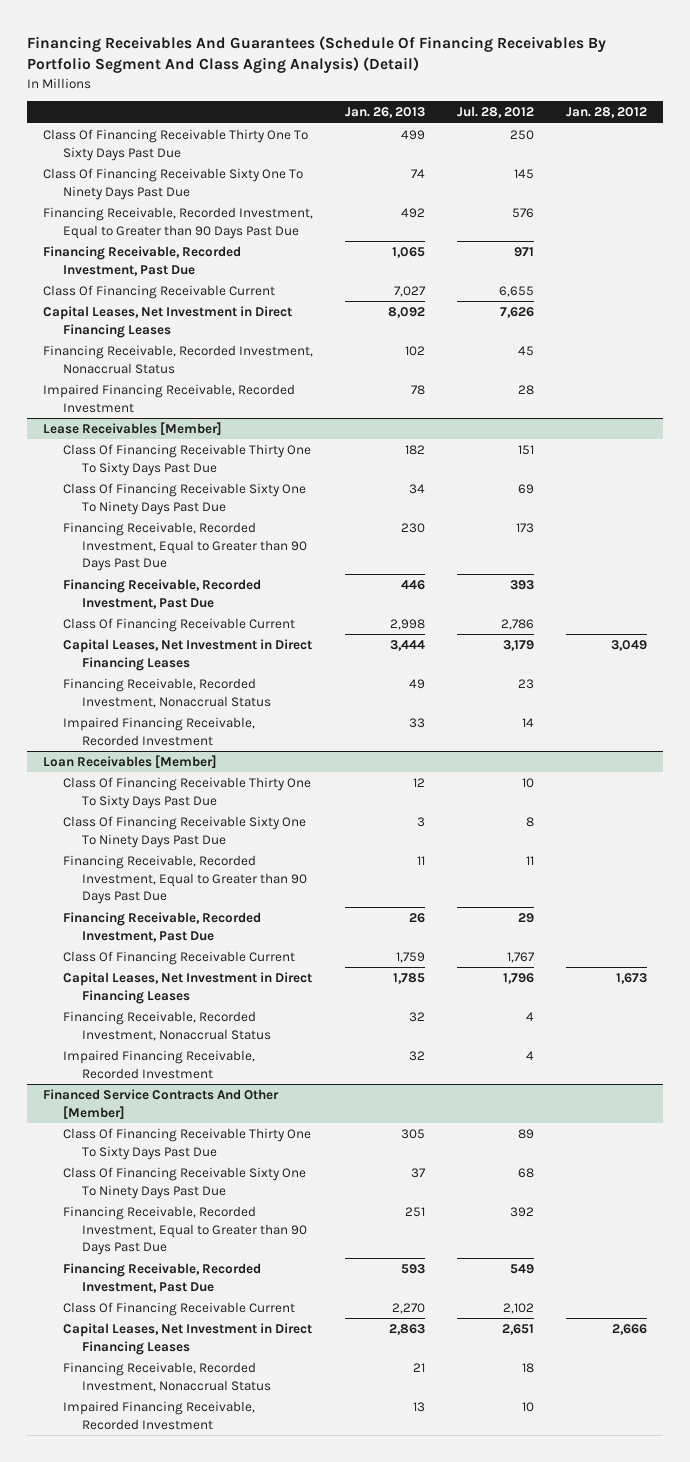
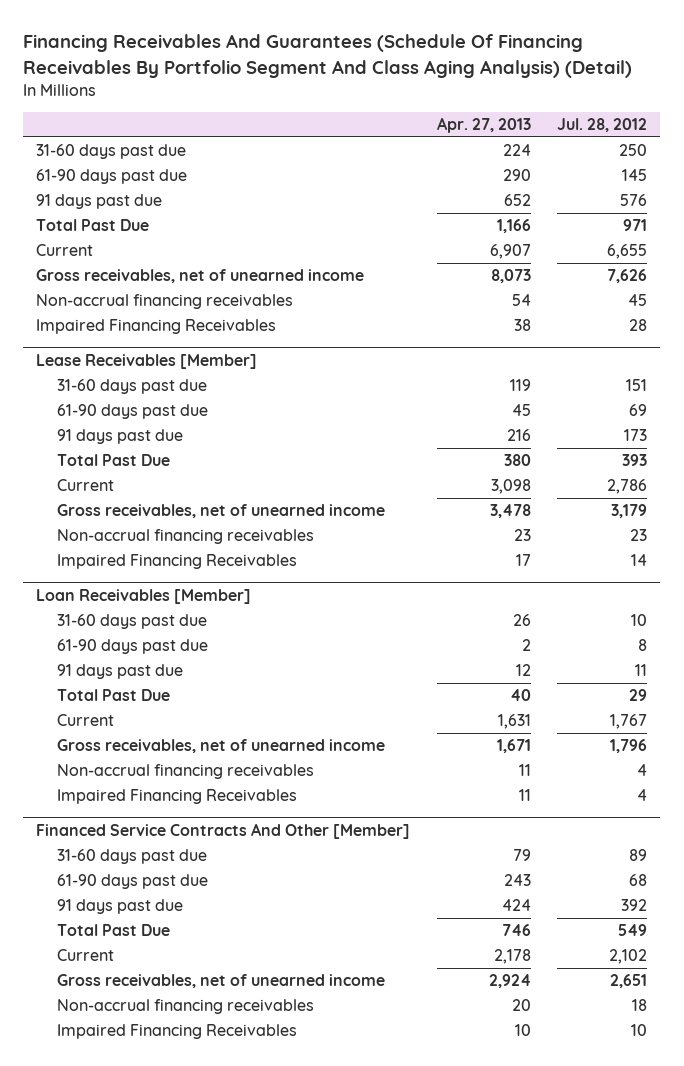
- | Jan. 26, 2013 | Jul. 28, 2012 | Jan. 28, 2012
+ | Apr. 27, 2013 | Jul. 28, 2012
- Class Of Financing Receivable Thirty One To Sixty Days Past Due | 499 | 250 |
- Class Of Financing Receivable Sixty One To Ninety Days Past Due | 74 | 145 |
- Financing Receivable, Recorded Investment, Equal to Greater than 90 Days Past Due | 492 | 576 |
- Financing Receivable, Recorded Investment, Past Due | 1,065 | 971 |
- Class Of Financing Receivable Current | 7,027 | 6,655 |
- Capital Leases, Net Investment in Direct Financing Leases | 8,092 | 7,626 |
- Financing Receivable, Recorded Investment, Nonaccrual Status | 102 | 45 |
- Impaired Financing Receivable, Recorded Investment | 78 | 28 |
+ 31-60 days past due | 224 | 250
+ 61-90 days past due | 290 | 145
+ 91 days past due | 652 | 576
+ Total Past Due | 1,166 | 971
+ Current | 6,907 | 6,655
+ Gross receivables, net of unearned income | 8,073 | 7,626
+ Non-accrual financing receivables | 54 | 45
+ Impaired Financing Receivables | 38 | 28
@ Lease Receivables [Member]
- Class Of Financing Receivable Thirty One To Sixty Days Past Due | 182 | 151 |
- Class Of Financing Receivable Sixty One To Ninety Days Past Due | 34 | 69 |
- Financing Receivable, Recorded Investment, Equal to Greater than 90 Days Past Due | 230 | 173 |
- Financing Receivable, Recorded Investment, Past Due | 446 | 393 |
- Class Of Financing Receivable Current | 2,998 | 2,786 |
- Capital Leases, Net Investment in Direct Financing Leases | 3,444 | 3,179 | 3,049
- Financing Receivable, Recorded Investment, Nonaccrual Status | 49 | 23 |
- Impaired Financing Receivable, Recorded Investment | 33 | 14 |
+ 31-60 days past due | 119 | 151
+ 61-90 days past due | 45 | 69
+ 91 days past due | 216 | 173
+ Total Past Due | 380 | 393
+ Current | 3,098 | 2,786
+ Gross receivables, net of unearned income | 3,478 | 3,179
+ Non-accrual financing receivables | 23 | 23
+ Impaired Financing Receivables | 17 | 14
@ Loan Receivables [Member]
- Class Of Financing Receivable Thirty One To Sixty Days Past Due | 12 | 10 |
- Class Of Financing Receivable Sixty One To Ninety Days Past Due | 3 | 8 |
- Financing Receivable, Recorded Investment, Equal to Greater than 90 Days Past Due | 11 | 11 |
- Financing Receivable, Recorded Investment, Past Due | 26 | 29 |
- Class Of Financing Receivable Current | 1,759 | 1,767 |
- Capital Leases, Net Investment in Direct Financing Leases | 1,785 | 1,796 | 1,673
- Financing Receivable, Recorded Investment, Nonaccrual Status | 32 | 4 |
- Impaired Financing Receivable, Recorded Investment | 32 | 4 |
+ 31-60 days past due | 26 | 10
+ 61-90 days past due | 2 | 8
+ 91 days past due | 12 | 11
+ Total Past Due | 40 | 29
+ Current | 1,631 | 1,767
+ Gross receivables, net of unearned income | 1,671 | 1,796
+ Non-accrual financing receivables | 11 | 4
+ Impaired Financing Receivables | 11 | 4
@ Financed Service Contracts And Other [Member]
- Class Of Financing Receivable Thirty One To Sixty Days Past Due | 305 | 89 |
- Class Of Financing Receivable Sixty One To Ninety Days Past Due | 37 | 68 |
- Financing Receivable, Recorded Investment, Equal to Greater than 90 Days Past Due | 251 | 392 |
- Financing Receivable, Recorded Investment, Past Due | 593 | 549 |
- Class Of Financing Receivable Current | 2,270 | 2,102 |
- Capital Leases, Net Investment in Direct Financing Leases | 2,863 | 2,651 | 2,666
- Financing Receivable, Recorded Investment, Nonaccrual Status | 21 | 18 |
- Impaired Financing Receivable, Recorded Investment | 13 | 10 |
+ 31-60 days past due | 79 | 89
+ 61-90 days past due | 243 | 68
+ 91 days past due | 424 | 392
+ Total Past Due | 746 | 549
+ Current | 2,178 | 2,102
+ Gross receivables, net of unearned income | 2,924 | 2,651
+ Non-accrual financing receivables | 20 | 18
+ Impaired Financing Receivables | 10 | 10

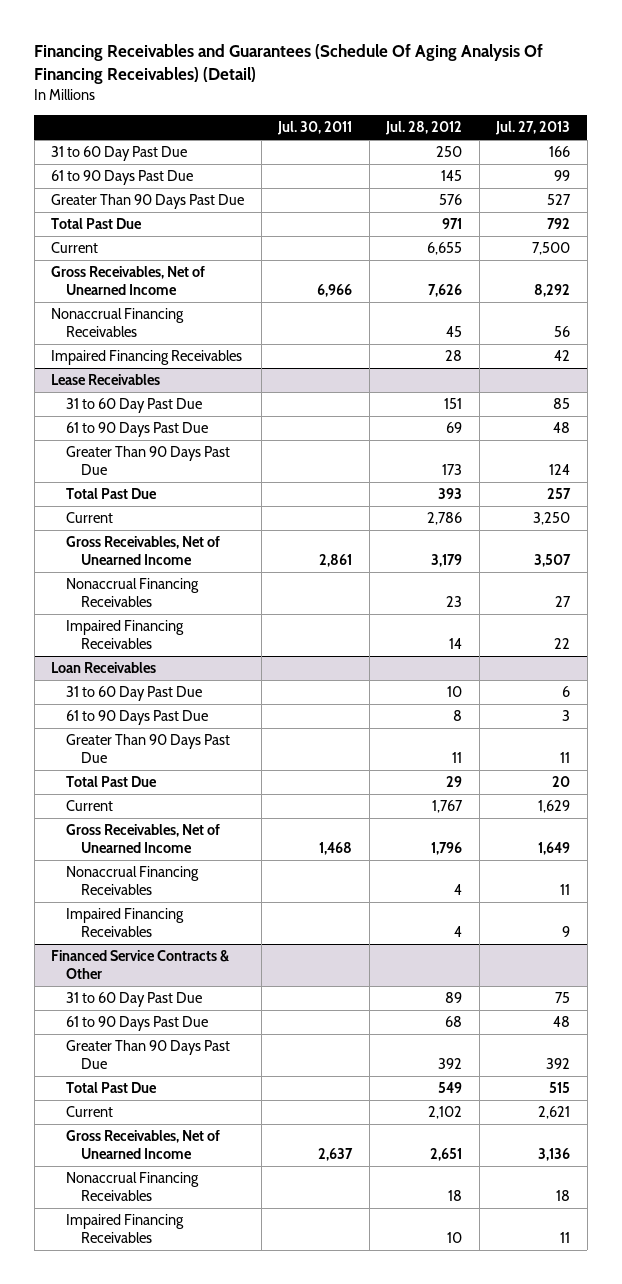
- Financing Receivables And Guarantees (Schedule Of Financing Receivables By Portfolio Segment And Class Aging Analysis) (Detail)
+ Financing Receivables and Guarantees (Schedule Of Aging Analysis Of Financing Receivables) (Detail)
- | Apr. 27, 2013 | Jul. 28, 2012
+ | Jul. 30, 2011 | Jul. 28, 2012 | Jul. 27, 2013
- 31-60 days past due | 224 | 250
- 61-90 days past due | 290 | 145
- 91 days past due | 652 | 576
+ 31 to 60 Day Past Due | | 250 | 166
+ 61 to 90 Days Past Due | | 145 | 99
+ Greater Than 90 Days Past Due | | 576 | 527
- Gross receivables, net of unearned income | 8,073 | 7,626
- Non-accrual financing receivables | 54 | 45
+ Gross Receivables, Net of Unearned Income | 6,966 | 7,626 | 8,292
+ Nonaccrual Financing Receivables | | 45 | 56
- Lease Receivables [Member]
- 31-60 days past due | 119 | 151
- 61-90 days past due | 45 | 69
- 91 days past due | 216 | 173
+ Lease Receivables
+ 31 to 60 Day Past Due | | 151 | 85
+ 61 to 90 Days Past Due | | 69 | 48
+ Greater Than 90 Days Past Due | | 173 | 124
- Gross receivables, net of unearned income | 3,478 | 3,179
- Non-accrual financing receivables | 23 | 23
+ Gross Receivables, Net of Unearned Income | 2,861 | 3,179 | 3,507
+ Nonaccrual Financing Receivables | | 23 | 27
- Loan Receivables [Member]
- 31-60 days past due | 26 | 10
- 61-90 days past due | 2 | 8
- 91 days past due | 12 | 11
+ Loan Receivables
+ 31 to 60 Day Past Due | | 10 | 6
+ 61 to 90 Days Past Due | | 8 | 3
+ Greater Than 90 Days Past Due | | 11 | 11
- Gross receivables, net of unearned income | 1,671 | 1,796
- Non-accrual financing receivables | 11 | 4
+ Gross Receivables, Net of Unearned Income | 1,468 | 1,796 | 1,649
+ Nonaccrual Financing Receivables | | 4 | 11
- Financed Service Contracts And Other [Member]
- 31-60 days past due | 79 | 89
- 61-90 days past due | 243 | 68
- 91 days past due | 424 | 392
+ Financed Service Contracts & Other
+ 31 to 60 Day Past Due | | 89 | 75
+ 61 to 90 Days Past Due | | 68 | 48
+ Greater Than 90 Days Past Due | | 392 | 392
- Gross receivables, net of unearned income | 2,924 | 2,651
- Non-accrual financing receivables | 20 | 18
+ Gross Receivables, Net of Unearned Income | 2,637 | 2,651 | 3,136
+ Nonaccrual Financing Receivables | | 18 | 18

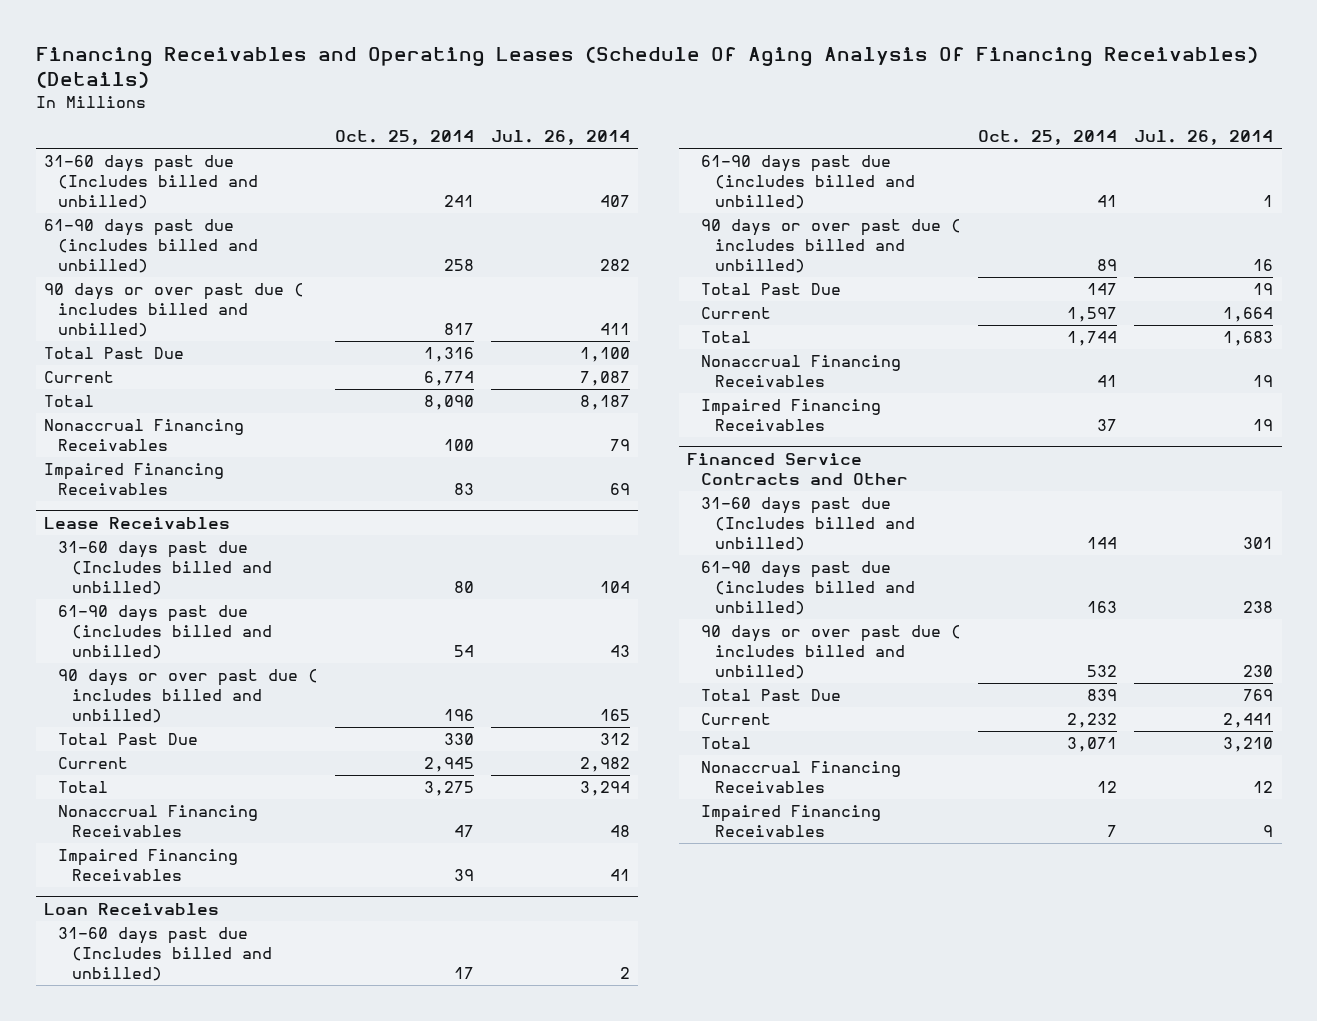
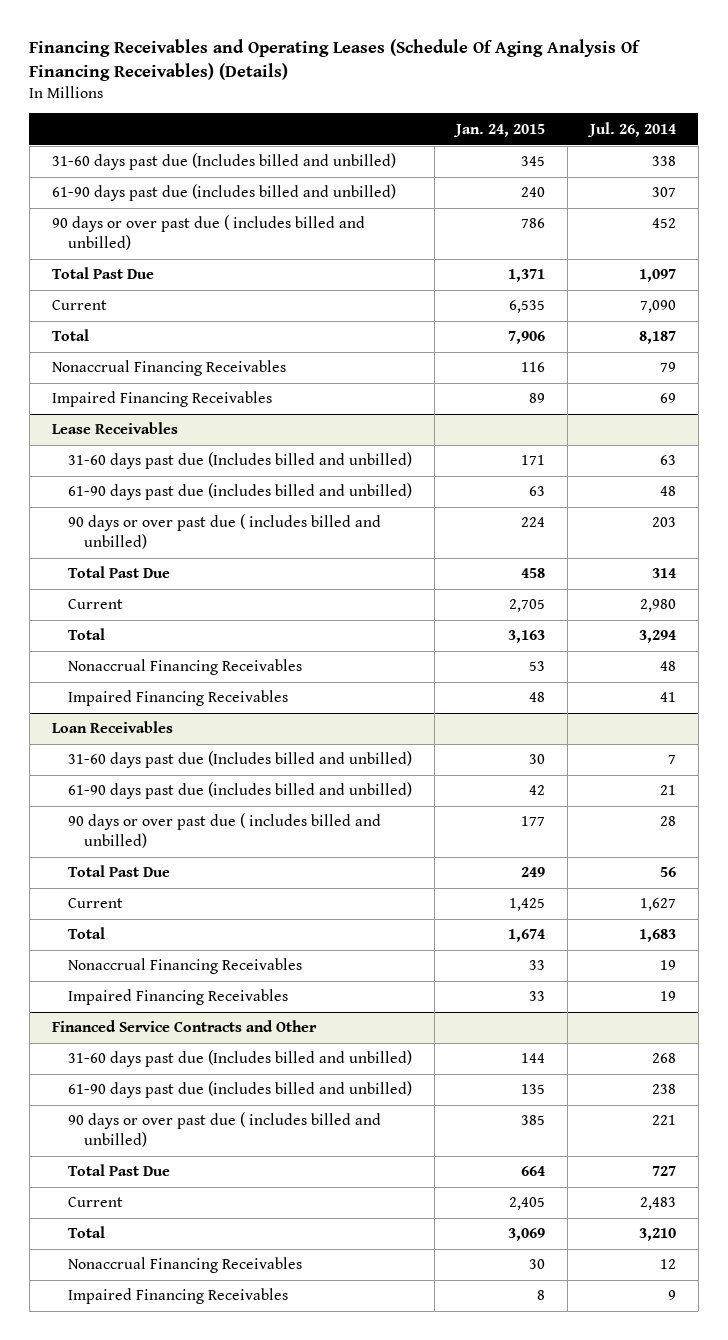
- | Oct. 25, 2014 | Jul. 26, 2014
+ | Jan. 24, 2015 | Jul. 26, 2014
- 31-60 days past due (Includes billed and unbilled) | 241 | 407
- 61-90 days past due (includes billed and unbilled) | 258 | 282
- 90 days or over past due ( includes billed and unbilled) | 817 | 411
- Total Past Due | 1,316 | 1,100
- Current | 6,774 | 7,087
+ 31-60 days past due (Includes billed and unbilled) | 345 | 338
+ 61-90 days past due (includes billed and unbilled) | 240 | 307
+ 90 days or over past due ( includes billed and unbilled) | 786 | 452
+ Total Past Due | 1,371 | 1,097
+ Current | 6,535 | 7,090
@ Lease Receivables
- 31-60 days past due (Includes billed and unbilled) | 80 | 104
- 61-90 days past due (includes billed and unbilled) | 54 | 43
- 90 days or over past due ( includes billed and unbilled) | 196 | 165
- Total Past Due | 330 | 312
- Current | 2,945 | 2,982
+ 31-60 days past due (Includes billed and unbilled) | 171 | 63
+ 61-90 days past due (includes billed and unbilled) | 63 | 48
+ 90 days or over past due ( includes billed and unbilled) | 224 | 203
+ Total Past Due | 458 | 314
+ Current | 2,705 | 2,980
@ Loan Receivables
- 31-60 days past due (Includes billed and unbilled) | 17 | 2
- 61-90 days past due (includes billed and unbilled) | 41 | 1
- 90 days or over past due ( includes billed and unbilled) | 89 | 16
- Total Past Due | 147 | 19
- Current | 1,597 | 1,664
+ 31-60 days past due (Includes billed and unbilled) | 30 | 7
+ 61-90 days past due (includes billed and unbilled) | 42 | 21
+ 90 days or over past due ( includes billed and unbilled) | 177 | 28
+ Total Past Due | 249 | 56
+ Current | 1,425 | 1,627
@ Financed Service Contracts and Other
- 31-60 days past due (Includes billed and unbilled) | 144 | 301
+ 31-60 days past due (Includes billed and unbilled) | 144 | 268
- 90 days or over past due ( includes billed and unbilled) | 532 | 230
- Total Past Due | 839 | 769
- Current | 2,232 | 2,441
+ 90 days or over past due ( includes billed and unbilled) | 385 | 221
+ Total Past Due | 664 | 727
+ Current | 2,405 | 2,483

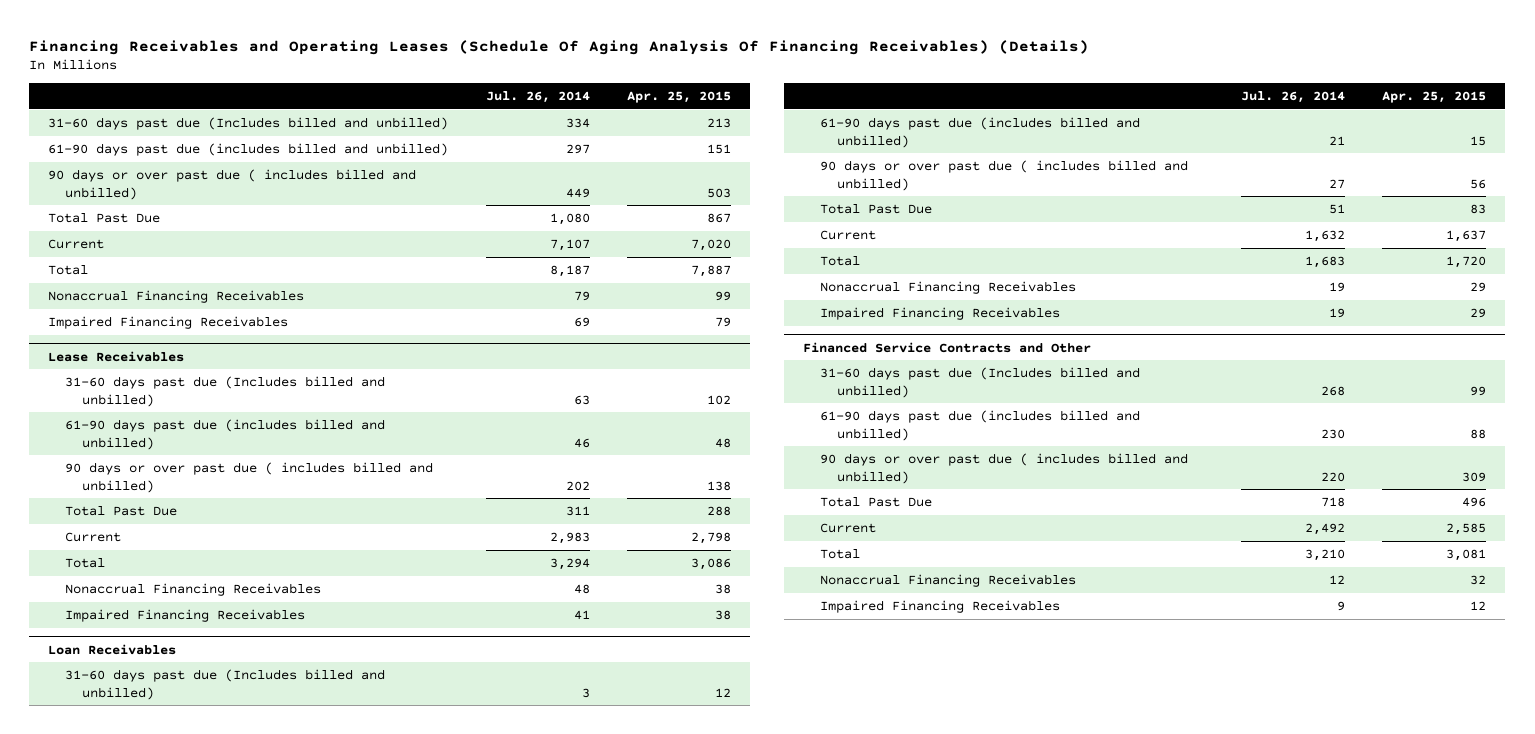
- | Jan. 24, 2015 | Jul. 26, 2014
+ | Jul. 26, 2014 | Apr. 25, 2015
- 31-60 days past due (Includes billed and unbilled) | 345 | 338
- 61-90 days past due (includes billed and unbilled) | 240 | 307
- 90 days or over past due ( includes billed and unbilled) | 786 | 452
- Total Past Due | 1,371 | 1,097
- Current | 6,535 | 7,090
+ 31-60 days past due (Includes billed and unbilled) | 334 | 213
+ 61-90 days past due (includes billed and unbilled) | 297 | 151
+ 90 days or over past due ( includes billed and unbilled) | 449 | 503
+ Total Past Due | 1,080 | 867
+ Current | 7,107 | 7,020
@ Lease Receivables
- 61-90 days past due (includes billed and unbilled) | 63 | 48
- 90 days or over past due ( includes billed and unbilled) | 224 | 203
- Total Past Due | 458 | 314
- Current | 2,705 | 2,980
+ 61-90 days past due (includes billed and unbilled) | 46 | 48
+ 90 days or over past due ( includes billed and unbilled) | 202 | 138
+ Total Past Due | 311 | 288
+ Current | 2,983 | 2,798
@ Loan Receivables
- 31-60 days past due (Includes billed and unbilled) | 30 | 7
+ 31-60 days past due (Includes billed and unbilled) | 3 | 12
- 90 days or over past due ( includes billed and unbilled) | 177 | 28
- Total Past Due | 249 | 56
- Current | 1,425 | 1,627
+ 90 days or over past due ( includes billed and unbilled) | 27 | 56
+ Total Past Due | 51 | 83
+ Current | 1,632 | 1,637
@ Financed Service Contracts and Other
- 61-90 days past due (includes billed and unbilled) | 135 | 238
- 90 days or over past due ( includes billed and unbilled) | 385 | 221
- Total Past Due | 664 | 727
- Current | 2,405 | 2,483
+ 61-90 days past due (includes billed and unbilled) | 230 | 88
+ 90 days or over past due ( includes billed and unbilled) | 220 | 309
+ Total Past Due | 718 | 496
+ Current | 2,492 | 2,585

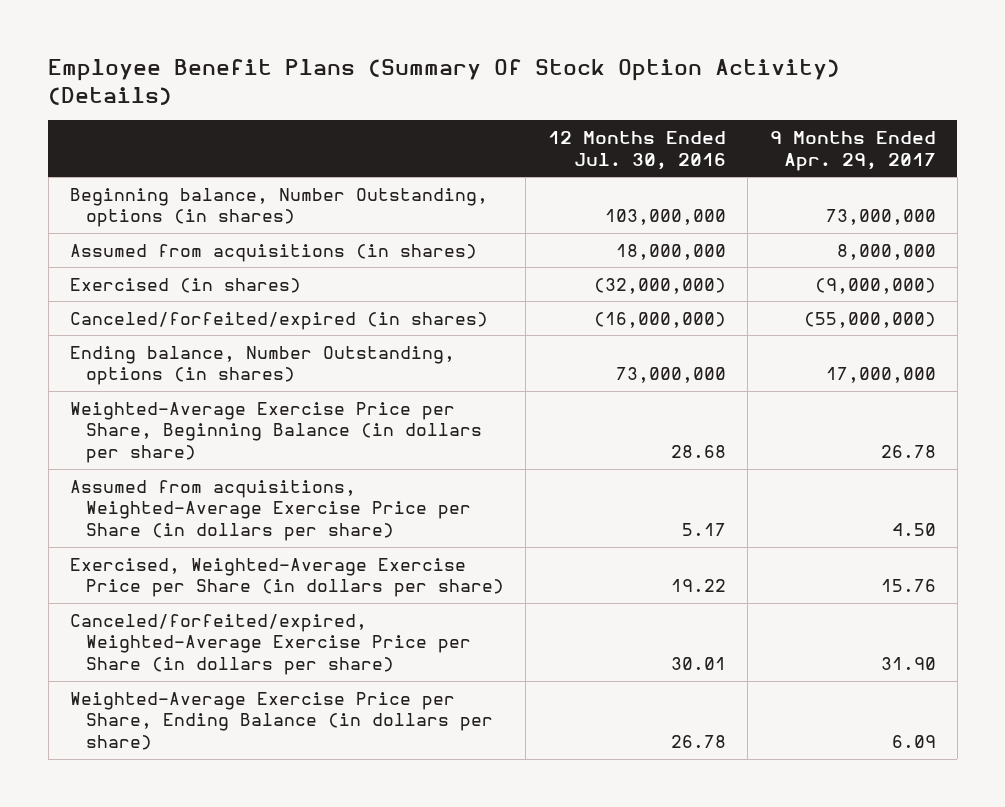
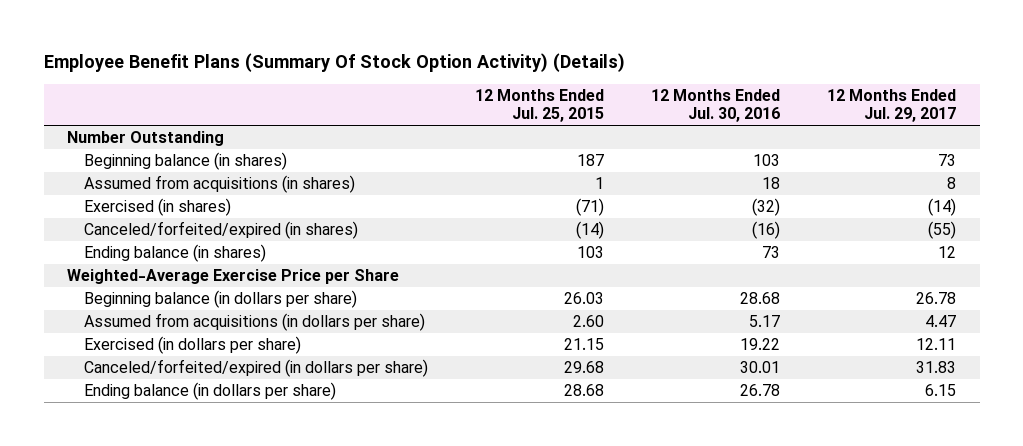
- | 12 Months Ended Jul. 30, 2016 | 9 Months Ended Apr. 29, 2017
+ | 12 Months Ended Jul. 25, 2015 | 12 Months Ended Jul. 30, 2016 | 12 Months Ended Jul. 29, 2017
- Beginning balance, Number Outstanding, options (in shares) | 103,000,000 | 73,000,000
- Assumed from acquisitions (in shares) | 18,000,000 | 8,000,000
- Exercised (in shares) | (32,000,000) | (9,000,000)
- Canceled/forfeited/expired (in shares) | (16,000,000) | (55,000,000)
- Ending balance, Number Outstanding, options (in shares) | 73,000,000 | 17,000,000
- Weighted-Average Exercise Price per Share, Beginning Balance (in dollars per share) | 28.68 | 26.78
- Assumed from acquisitions, Weighted-Average Exercise Price per Share (in dollars per share) | 5.17 | 4.50
- Exercised, Weighted-Average Exercise Price per Share (in dollars per share) | 19.22 | 15.76
- Canceled/forfeited/expired, Weighted-Average Exercise Price per Share (in dollars per share) | 30.01 | 31.90
- Weighted-Average Exercise Price per Share, Ending Balance (in dollars per share) | 26.78 | 6.09
+ Number Outstanding
+ Beginning balance (in shares) | 187 | 103 | 73
+ Assumed from acquisitions (in shares) | 1 | 18 | 8
+ Exercised (in shares) | (71) | (32) | (14)
+ Canceled/forfeited/expired (in shares) | (14) | (16) | (55)
+ Ending balance (in shares) | 103 | 73 | 12
+ Weighted-Average Exercise Price per Share
+ Beginning balance (in dollars per share) | 26.03 | 28.68 | 26.78
+ Assumed from acquisitions (in dollars per share) | 2.60 | 5.17 | 4.47
+ Exercised (in dollars per share) | 21.15 | 19.22 | 12.11
+ Canceled/forfeited/expired (in dollars per share) | 29.68 | 30.01 | 31.83
+ Ending balance (in dollars per share) | 28.68 | 26.78 | 6.15

